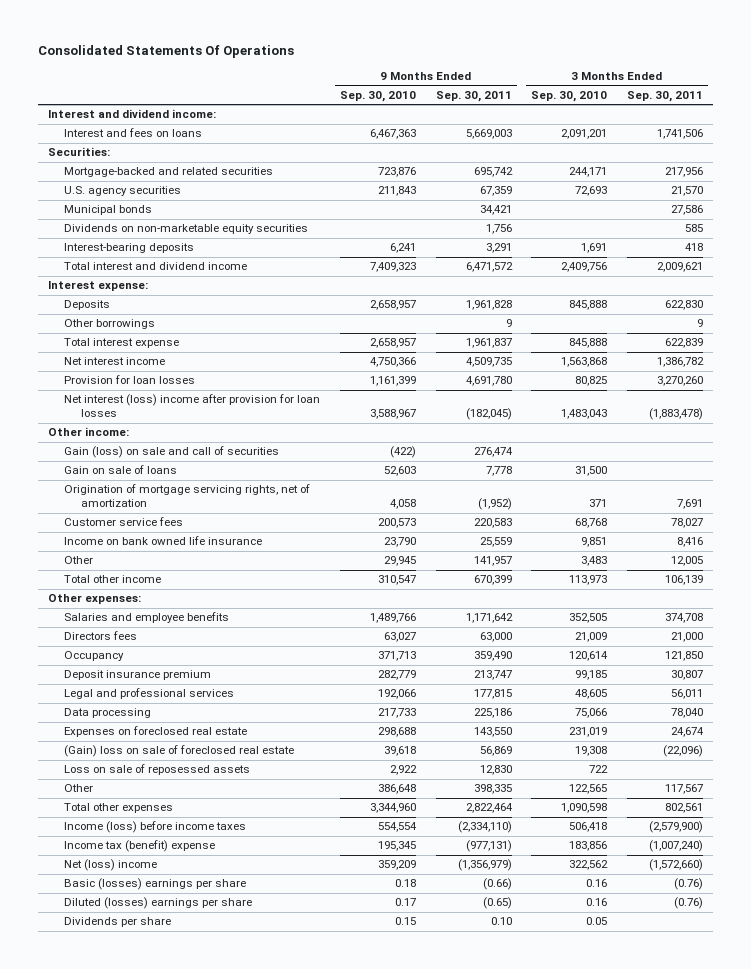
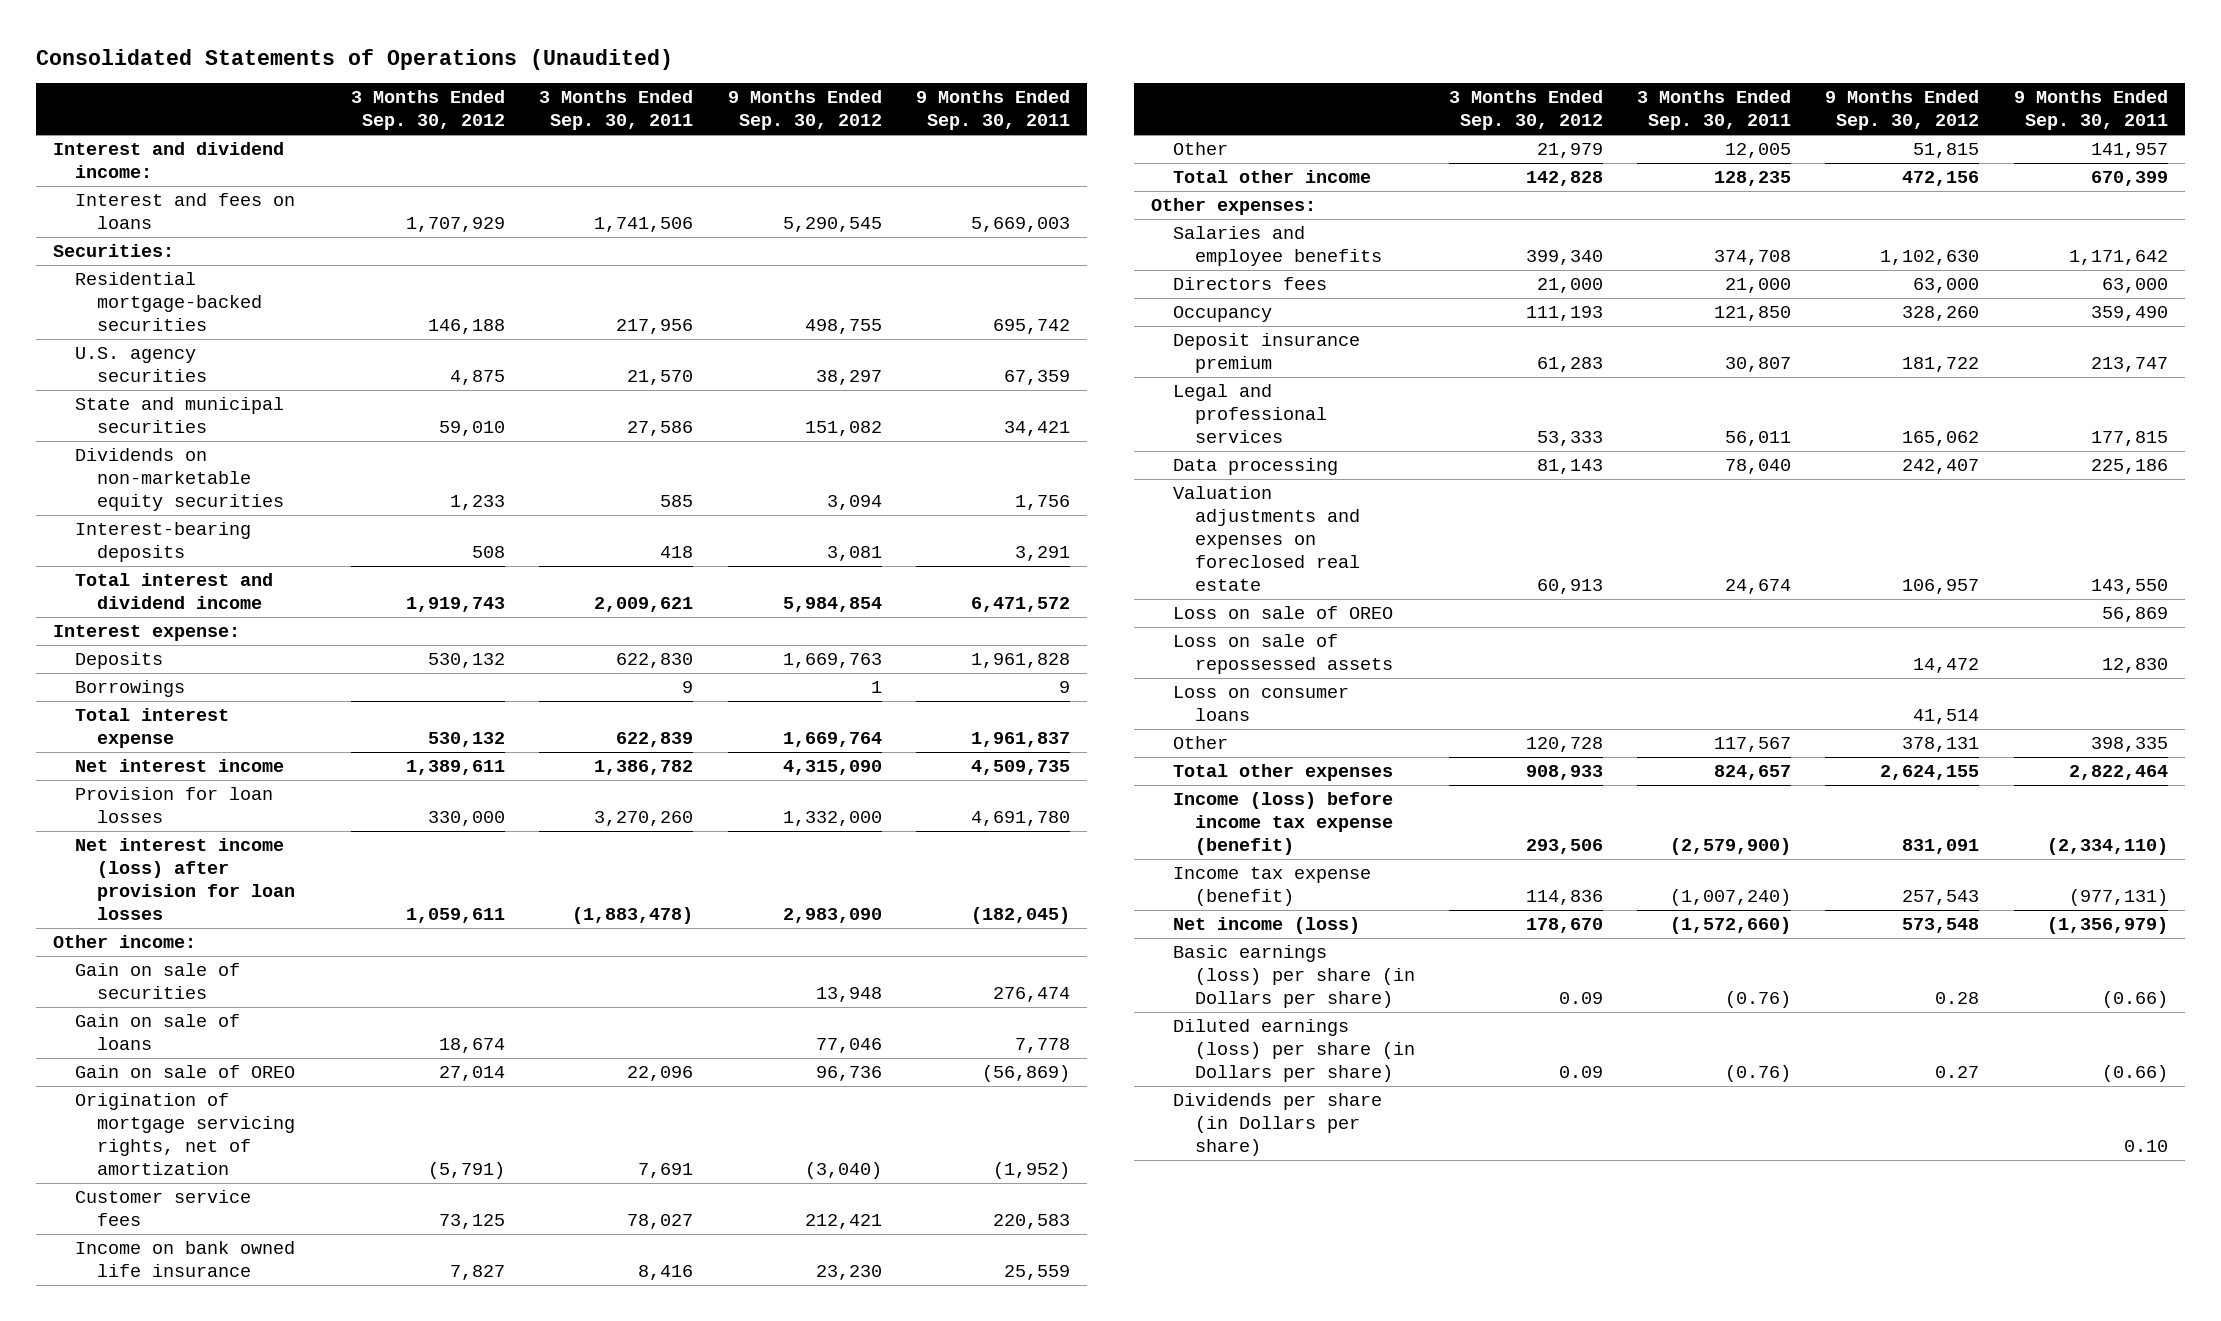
- Consolidated Statements Of Operations
+ Consolidated Statements of Operations (Unaudited)
- | 9 Months Ended Sep. 30, 2010 | 9 Months Ended Sep. 30, 2011 | 3 Months Ended Sep. 30, 2010 | 3 Months Ended Sep. 30, 2011
+ | 3 Months Ended Sep. 30, 2012 | 3 Months Ended Sep. 30, 2011 | 9 Months Ended Sep. 30, 2012 | 9 Months Ended Sep. 30, 2011
- Mortgage-backed and related securities | 723,876 | 695,742 | 244,171 | 217,956
+ Residential mortgage-backed securities | 146,188 | 217,956 | 498,755 | 695,742
- Municipal bonds | | 34,421 | | 27,586
+ State and municipal securities | 59,010 | 27,586 | 151,082 | 34,421
- Other borrowings | | 9 | | 9
+ Borrowings | | 9 | 1 | 9
- Net interest (loss) income after provision for loan losses | 3,588,967 | (182,045) | 1,483,043 | (1,883,478)
+ Net interest income (loss) after provision for loan losses | 1,059,611 | (1,883,478) | 2,983,090 | (182,045)
- Gain (loss) on sale and call of securities | (422) | 276,474 | |
+ Gain on sale of securities | | | 13,948 | 276,474
+ Gain on sale of OREO | 27,014 | 22,096 | 96,736 | (56,869)
- Total other income | 310,547 | 670,399 | 113,973 | 106,139
+ Total other income | 142,828 | 128,235 | 472,156 | 670,399
- Expenses on foreclosed real estate | 298,688 | 143,550 | 231,019 | 24,674
- (Gain) loss on sale of foreclosed real estate | 39,618 | 56,869 | 19,308 | (22,096)
- Loss on sale of reposessed assets | 2,922 | 12,830 | 722 |
+ Valuation adjustments and expenses on foreclosed real estate | 60,913 | 24,674 | 106,957 | 143,550
+ Loss on sale of OREO | | | | 56,869
+ Loss on sale of repossessed assets | | | 14,472 | 12,830
+ Loss on consumer loans | | | 41,514 |
- Total other expenses | 3,344,960 | 2,822,464 | 1,090,598 | 802,561
- Income (loss) before income taxes | 554,554 | (2,334,110) | 506,418 | (2,579,900)
- Income tax (benefit) expense | 195,345 | (977,131) | 183,856 | (1,007,240)
- Net (loss) income | 359,209 | (1,356,979) | 322,562 | (1,572,660)
- Basic (losses) earnings per share | 0.18 | (0.66) | 0.16 | (0.76)
- Diluted (losses) earnings per share | 0.17 | (0.65) | 0.16 | (0.76)
- Dividends per share | 0.15 | 0.10 | 0.05 |
+ Total other expenses | 908,933 | 824,657 | 2,624,155 | 2,822,464
+ Income (loss) before income tax expense (benefit) | 293,506 | (2,579,900) | 831,091 | (2,334,110)
+ Income tax expense (benefit) | 114,836 | (1,007,240) | 257,543 | (977,131)
+ Net income (loss) | 178,670 | (1,572,660) | 573,548 | (1,356,979)
+ Basic earnings (loss) per share (in Dollars per share) | 0.09 | (0.76) | 0.28 | (0.66)
+ Diluted earnings (loss) per share (in Dollars per share) | 0.09 | (0.76) | 0.27 | (0.66)
+ Dividends per share (in Dollars per share) | | | | 0.10

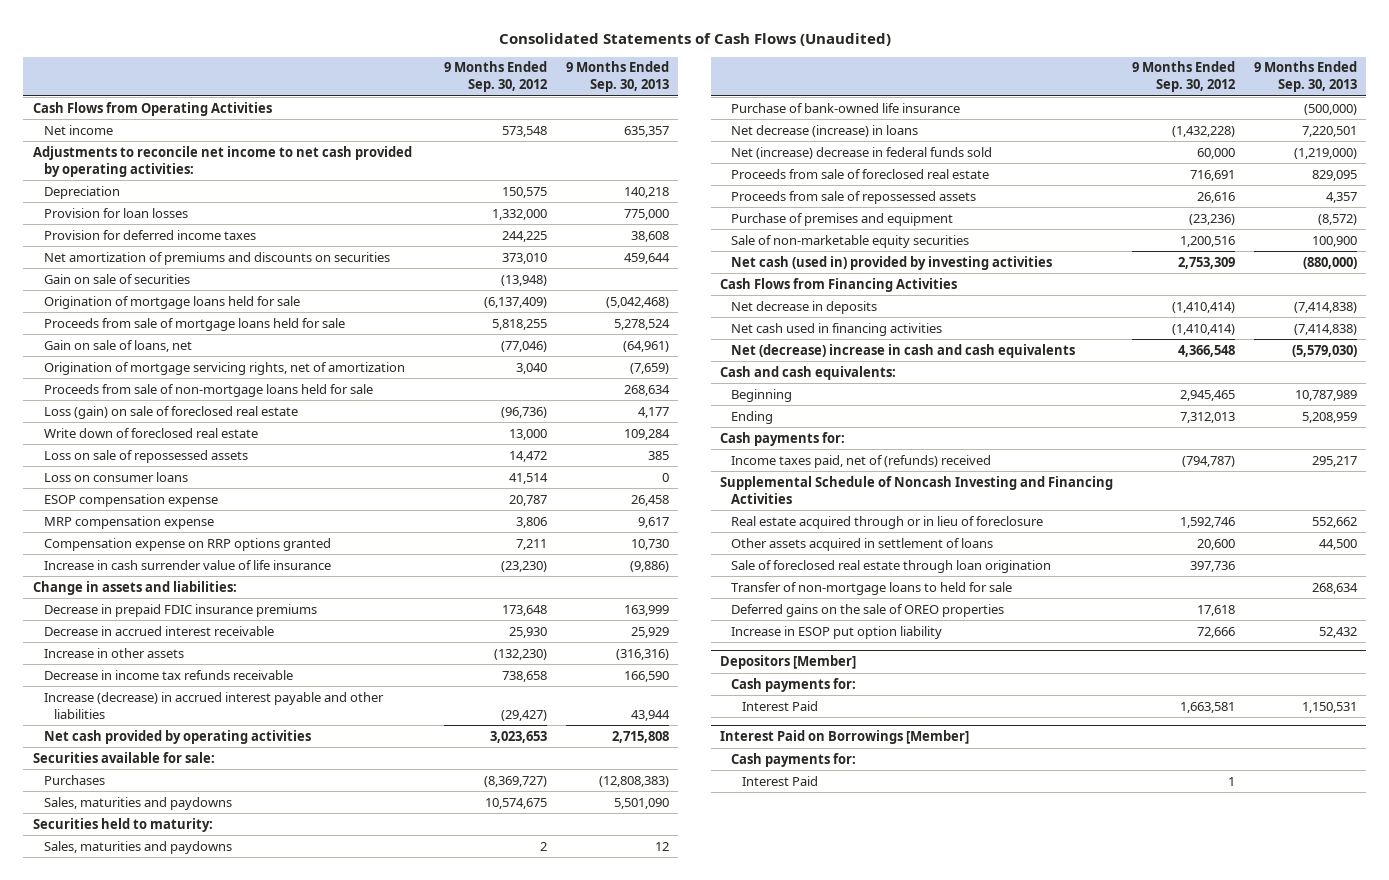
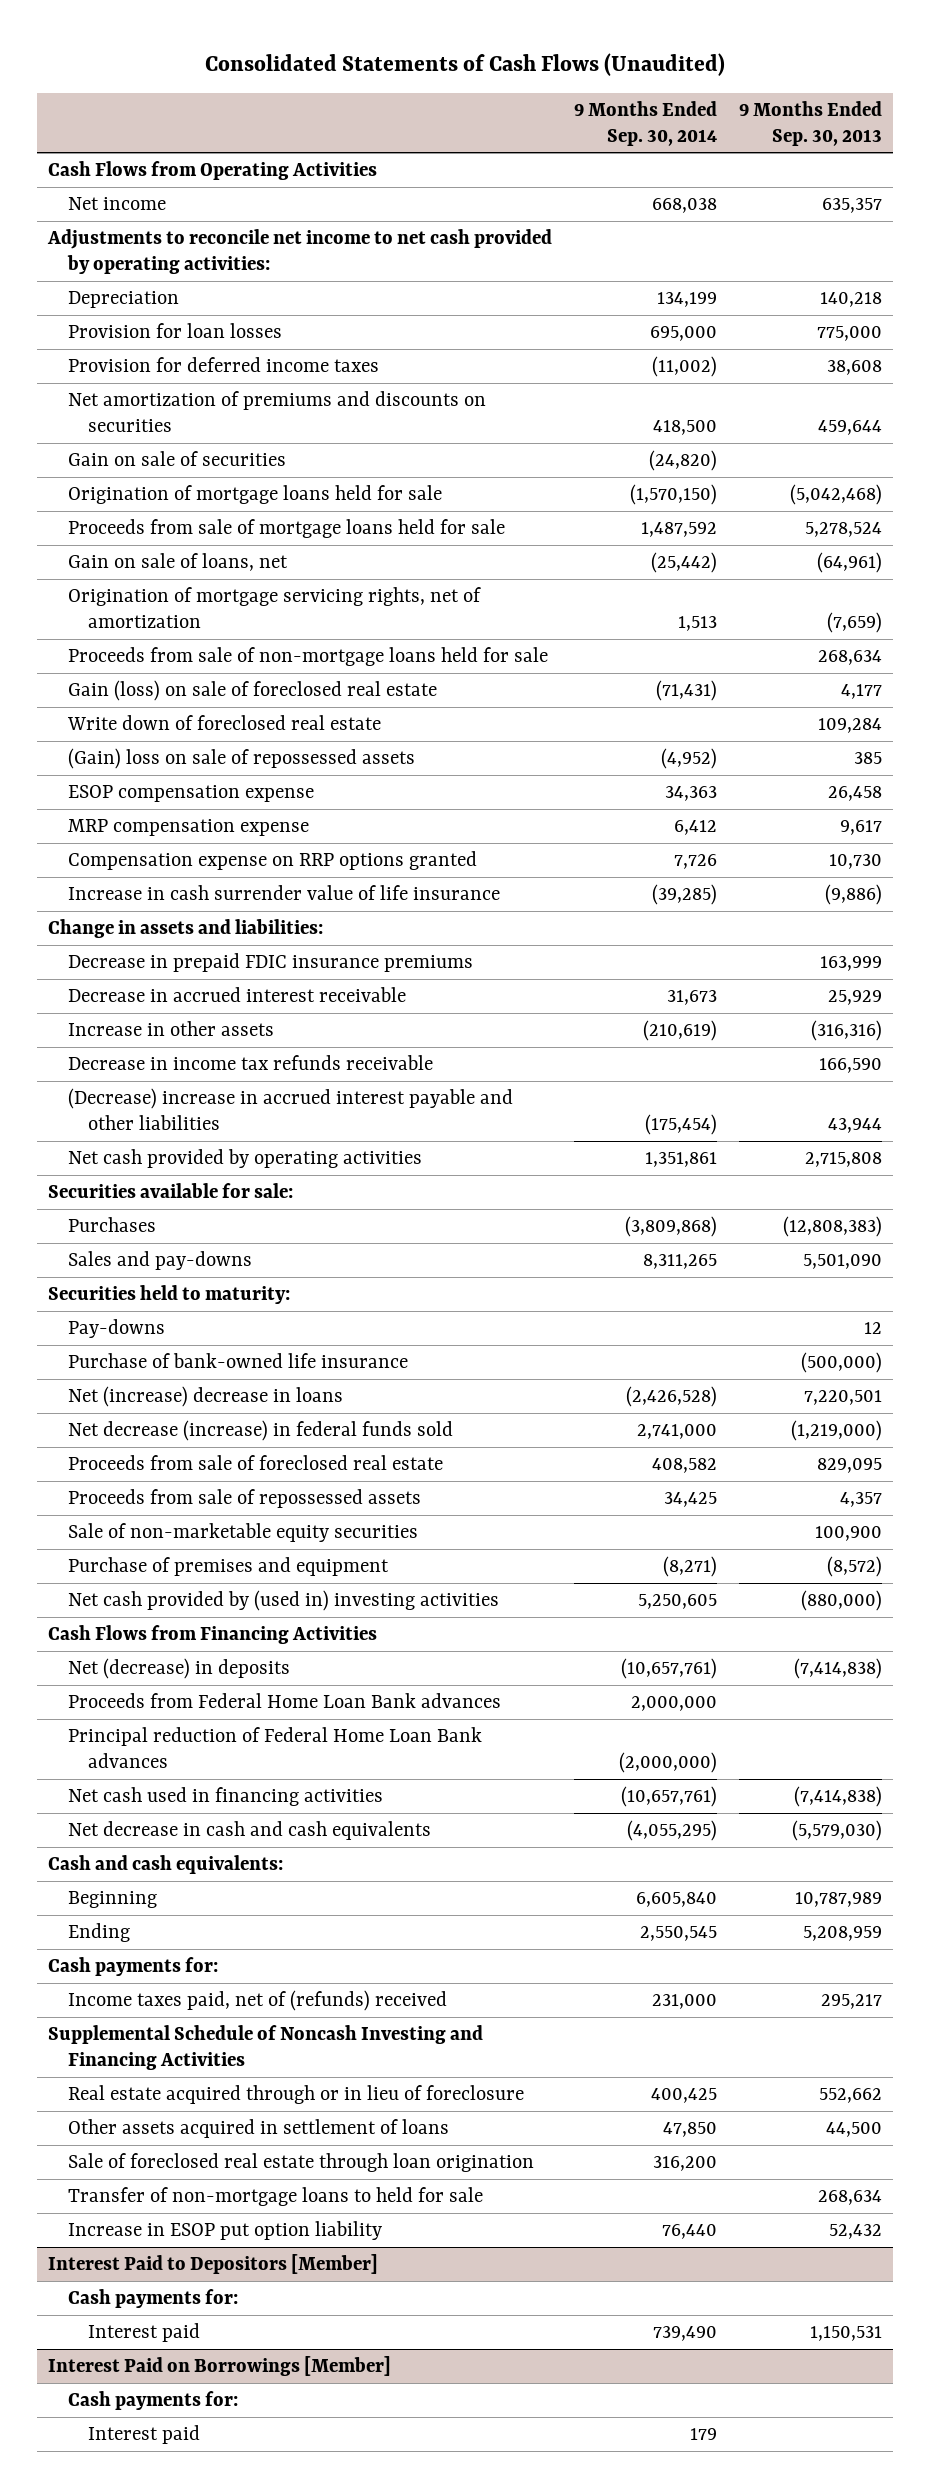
- | 9 Months Ended Sep. 30, 2012 | 9 Months Ended Sep. 30, 2013
+ | 9 Months Ended Sep. 30, 2014 | 9 Months Ended Sep. 30, 2013
- Loss (gain) on sale of foreclosed real estate | (96,736) | 4,177
+ Gain (loss) on sale of foreclosed real estate | (71,431) | 4,177
- Loss on sale of repossessed assets | 14,472 | 385
- Loss on consumer loans | 41,514 | 0
+ (Gain) loss on sale of repossessed assets | (4,952) | 385
- Increase (decrease) in accrued interest payable and other liabilities | (29,427) | 43,944
+ (Decrease) increase in accrued interest payable and other liabilities | (175,454) | 43,944
- Sales, maturities and paydowns | 10,574,675 | 5,501,090
+ Sales and pay-downs | 8,311,265 | 5,501,090
- Sales, maturities and paydowns | 2 | 12
+ Pay-downs | | 12
- Net decrease (increase) in loans | (1,432,228) | 7,220,501
- Net (increase) decrease in federal funds sold | 60,000 | (1,219,000)
+ Net (increase) decrease in loans | (2,426,528) | 7,220,501
+ Net decrease (increase) in federal funds sold | 2,741,000 | (1,219,000)
- Net cash (used in) provided by investing activities | 2,753,309 | (880,000)
moved down: Purchase of premises and equipment | (8,271) | (8,572)
+ Net cash provided by (used in) investing activities | 5,250,605 | (880,000)
- Net decrease in deposits | (1,410,414) | (7,414,838)
+ Net (decrease) in deposits | (10,657,761) | (7,414,838)
+ Proceeds from Federal Home Loan Bank advances | 2,000,000 |
+ Principal reduction of Federal Home Loan Bank advances | (2,000,000) |
- Net (decrease) increase in cash and cash equivalents | 4,366,548 | (5,579,030)
+ Net decrease in cash and cash equivalents | (4,055,295) | (5,579,030)
- Deferred gains on the sale of OREO properties | 17,618 |
- Depositors [Member]
+ Interest Paid to Depositors [Member]
- Interest Paid | 1,663,581 | 1,150,531
+ Interest paid | 739,490 | 1,150,531
@ Interest Paid on Borrowings [Member]
- Interest Paid | 1 |
+ Interest paid | 179 |

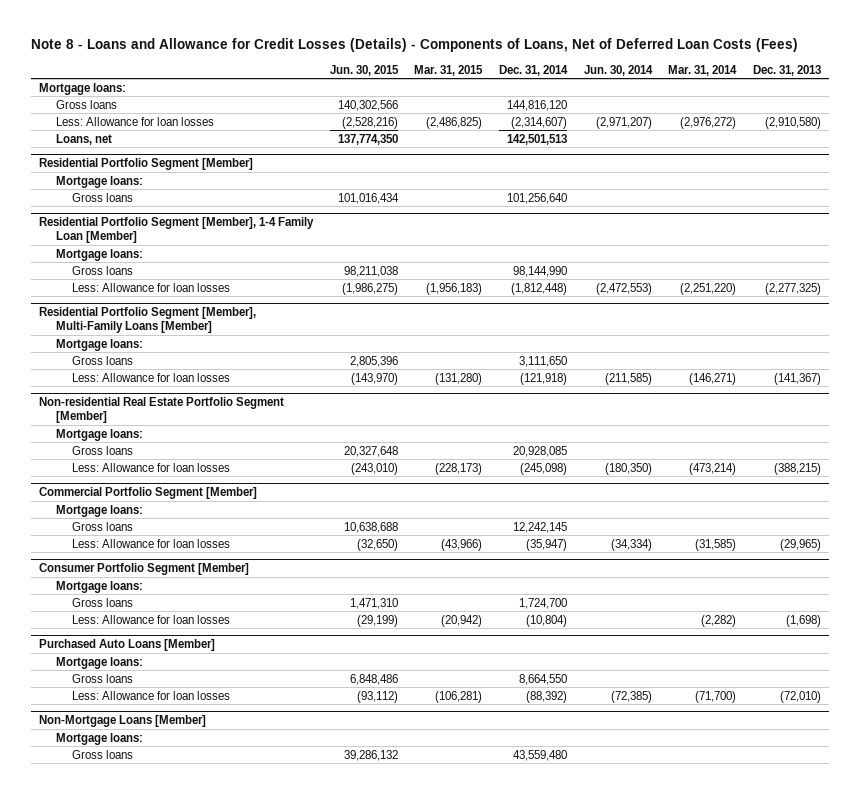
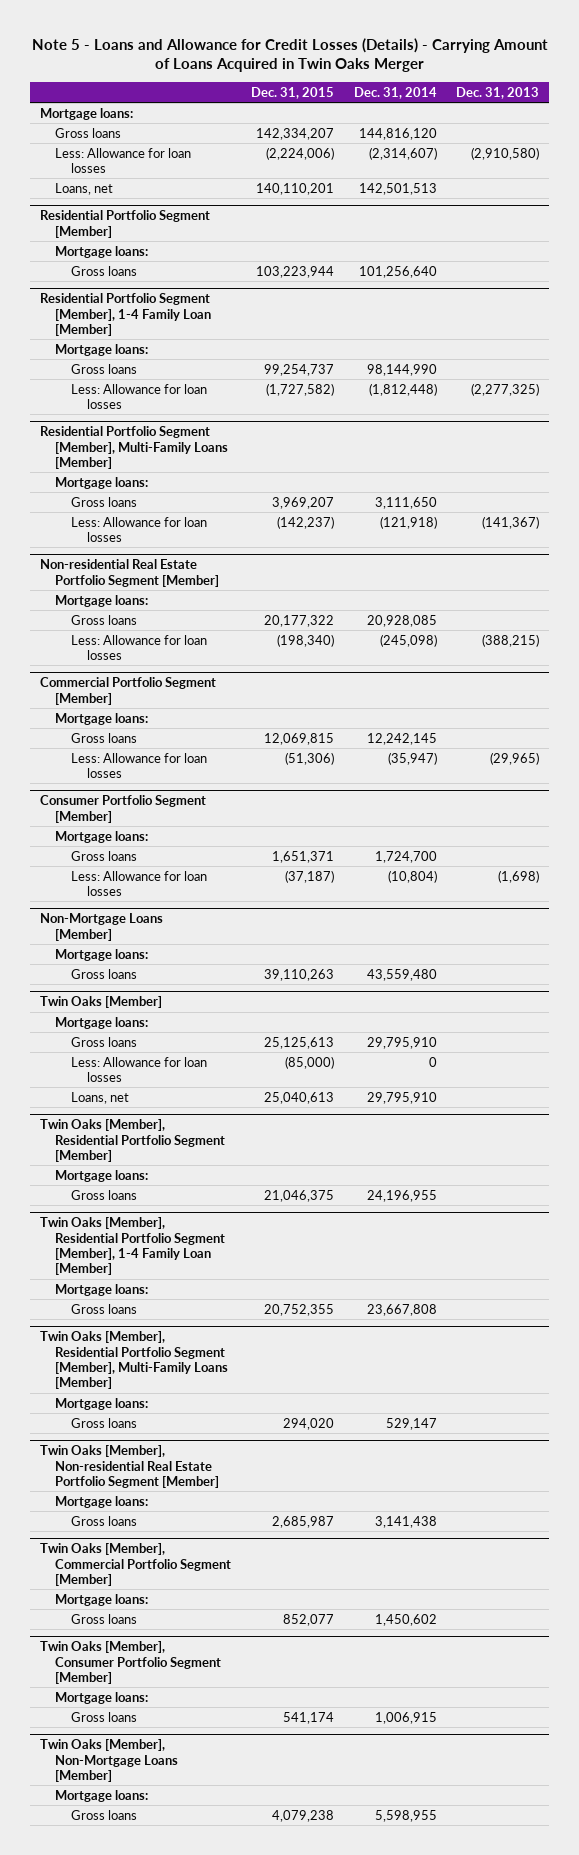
- Note 8 - Loans and Allowance for Credit Losses (Details) - Components of Loans, Net of Deferred Loan Costs (Fees)
+ Note 5 - Loans and Allowance for Credit Losses (Details) - Carrying Amount of Loans Acquired in Twin Oaks Merger
- | Jun. 30, 2015 | Mar. 31, 2015 | Dec. 31, 2014 | Jun. 30, 2014 | Mar. 31, 2014 | Dec. 31, 2013
+ | Dec. 31, 2015 | Dec. 31, 2014 | Dec. 31, 2013
- Purchased Auto Loans [Member]
- Mortgage loans:
- Gross loans | 6,848,486 | | 8,664,550 | | |
- Less: Allowance for loan losses | (93,112) | (106,281) | (88,392) | (72,385) | (71,700) | (72,010)
+ Twin Oaks [Member]
+ Mortgage loans:
+ Gross loans | 25,125,613 | 29,795,910 |
+ Less: Allowance for loan losses | (85,000) | 0 |
+ Loans, net | 25,040,613 | 29,795,910 |
+ Twin Oaks [Member], Residential Portfolio Segment [Member]
+ Mortgage loans:
+ Gross loans | 21,046,375 | 24,196,955 |
+ Twin Oaks [Member], Residential Portfolio Segment [Member], 1-4 Family Loan [Member]
+ Mortgage loans:
+ Gross loans | 20,752,355 | 23,667,808 |
+ Twin Oaks [Member], Residential Portfolio Segment [Member], Multi-Family Loans [Member]
+ Mortgage loans:
+ Gross loans | 294,020 | 529,147 |
+ Twin Oaks [Member], Non-residential Real Estate Portfolio Segment [Member]
+ Mortgage loans:
+ Gross loans | 2,685,987 | 3,141,438 |
+ Twin Oaks [Member], Commercial Portfolio Segment [Member]
+ Mortgage loans:
+ Gross loans | 852,077 | 1,450,602 |
+ Twin Oaks [Member], Consumer Portfolio Segment [Member]
+ Mortgage loans:
+ Gross loans | 541,174 | 1,006,915 |
+ Twin Oaks [Member], Non-Mortgage Loans [Member]
+ Mortgage loans:
+ Gross loans | 4,079,238 | 5,598,955 |

